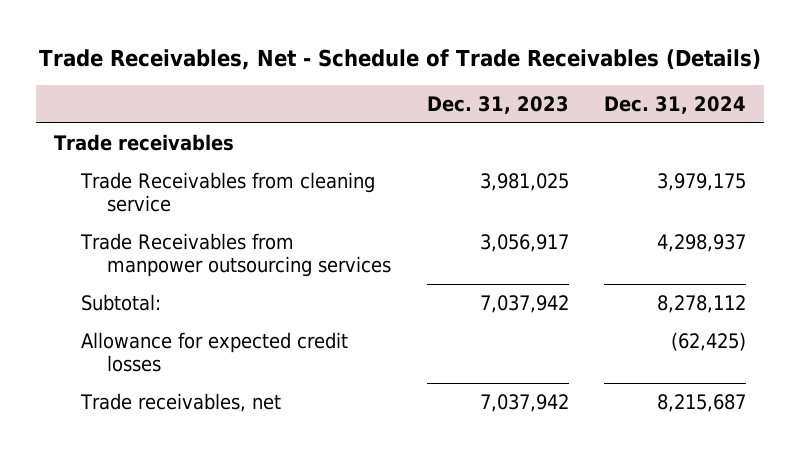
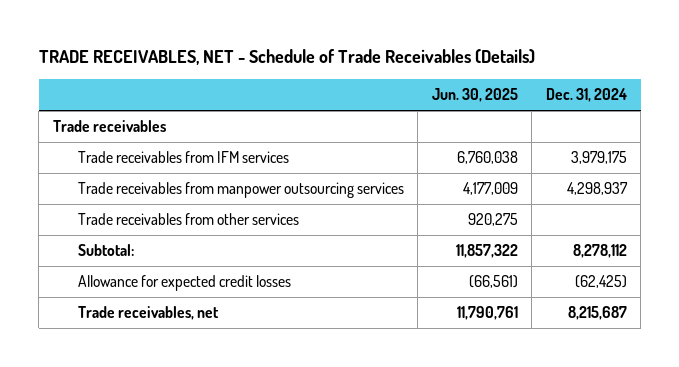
- Trade Receivables, Net - Schedule of Trade Receivables (Details)
+ TRADE RECEIVABLES, NET - Schedule of Trade Receivables (Details)
- | Dec. 31, 2023 | Dec. 31, 2024
+ | Jun. 30, 2025 | Dec. 31, 2024
- Trade Receivables from cleaning service | 3,981,025 | 3,979,175
- Trade Receivables from manpower outsourcing services | 3,056,917 | 4,298,937
+ Trade receivables from IFM services | 6,760,038 | 3,979,175
+ Trade receivables from manpower outsourcing services | 4,177,009 | 4,298,937
+ Trade receivables from other services | 920,275 |

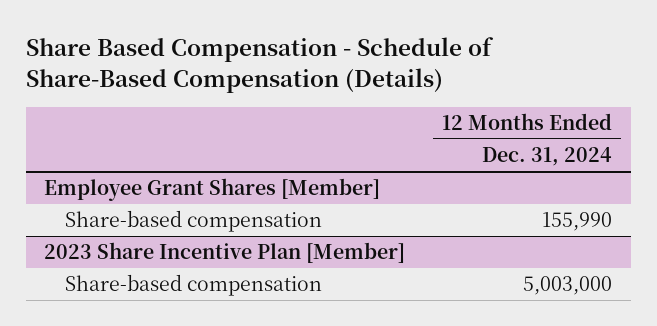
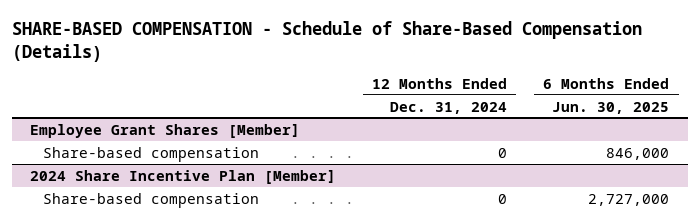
- Share Based Compensation - Schedule of Share-Based Compensation (Details)
+ SHARE-BASED COMPENSATION - Schedule of Share-Based Compensation (Details)
- | 12 Months Ended Dec. 31, 2024
+ | 12 Months Ended Dec. 31, 2024 | 6 Months Ended Jun. 30, 2025
@ Employee Grant Shares [Member]
- Share-based compensation | 155,990
- 2023 Share Incentive Plan [Member]
- Share-based compensation | 5,003,000
@ Employee Grant Shares [Member]
+ Share-based compensation | 0 | 846,000
+ 2024 Share Incentive Plan [Member]
+ Share-based compensation | 0 | 2,727,000

